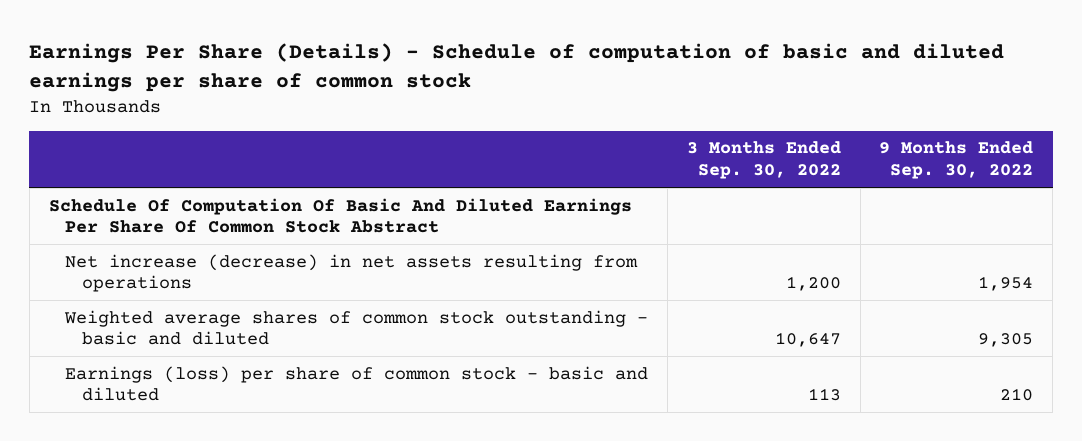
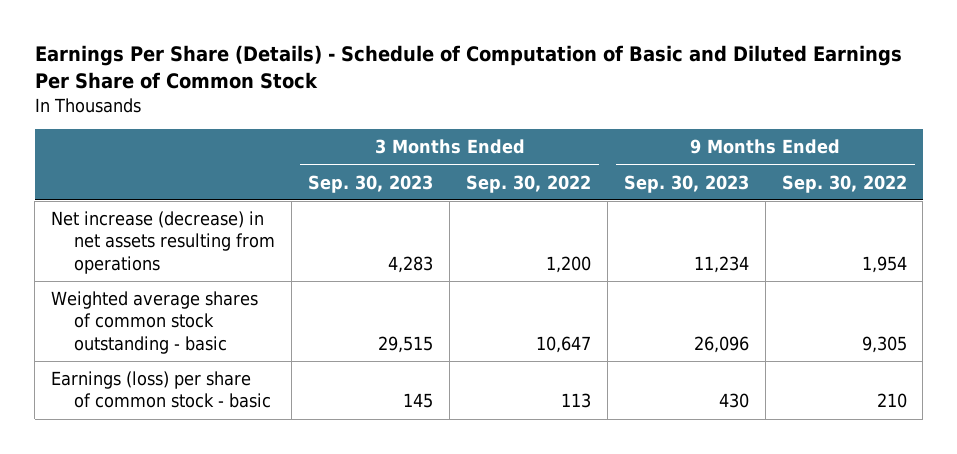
- Earnings Per Share (Details) - Schedule of computation of basic and diluted earnings per share of common stock
+ Earnings Per Share (Details) - Schedule of Computation of Basic and Diluted Earnings Per Share of Common Stock
- | 3 Months Ended Sep. 30, 2022 | 9 Months Ended Sep. 30, 2022
+ | 3 Months Ended Sep. 30, 2023 | 3 Months Ended Sep. 30, 2022 | 9 Months Ended Sep. 30, 2023 | 9 Months Ended Sep. 30, 2022
- Schedule Of Computation Of Basic And Diluted Earnings Per Share Of Common Stock Abstract
- Weighted average shares of common stock outstanding - basic and diluted | 10,647 | 9,305
- Earnings (loss) per share of common stock - basic and diluted | 113 | 210
+ Weighted average shares of common stock outstanding - basic | 29,515 | 10,647 | 26,096 | 9,305
+ Earnings (loss) per share of common stock - basic | 145 | 113 | 430 | 210

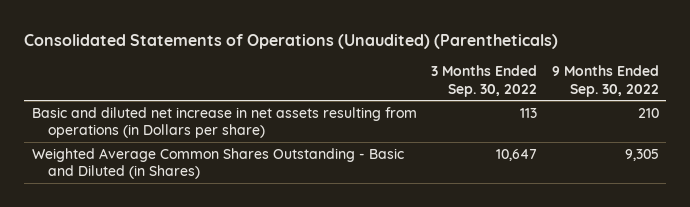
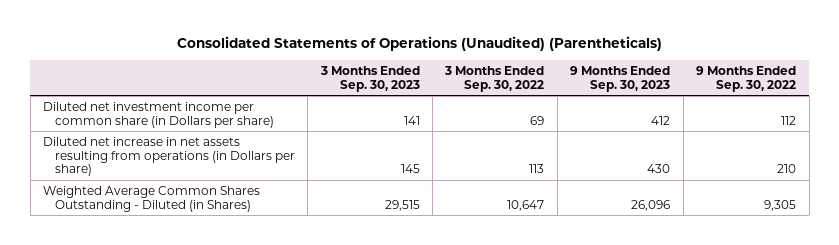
- | 3 Months Ended Sep. 30, 2022 | 9 Months Ended Sep. 30, 2022
+ | 3 Months Ended Sep. 30, 2023 | 3 Months Ended Sep. 30, 2022 | 9 Months Ended Sep. 30, 2023 | 9 Months Ended Sep. 30, 2022
- Basic and diluted net increase in net assets resulting from operations (in Dollars per share) | 113 | 210
- Weighted Average Common Shares Outstanding - Basic and Diluted (in Shares) | 10,647 | 9,305
+ Diluted net investment income per common share (in Dollars per share) | 141 | 69 | 412 | 112
+ Diluted net increase in net assets resulting from operations (in Dollars per share) | 145 | 113 | 430 | 210
+ Weighted Average Common Shares Outstanding - Diluted (in Shares) | 29,515 | 10,647 | 26,096 | 9,305

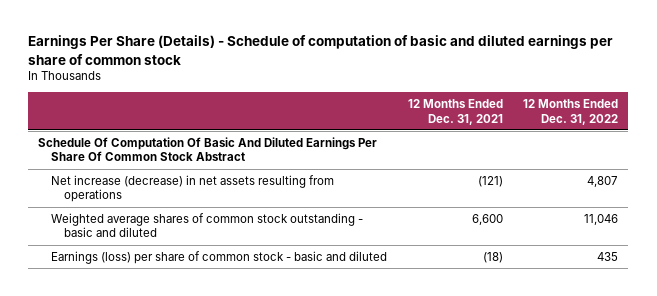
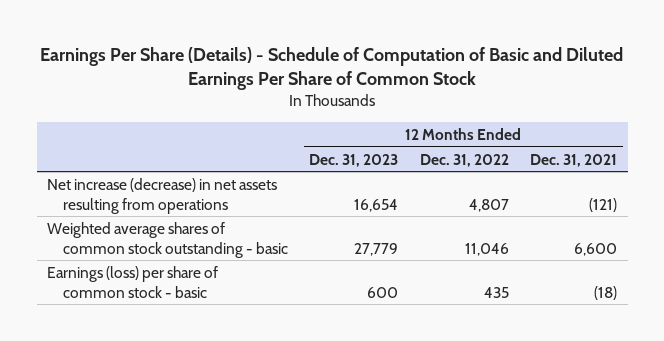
- Earnings Per Share (Details) - Schedule of computation of basic and diluted earnings per share of common stock
+ Earnings Per Share (Details) - Schedule of Computation of Basic and Diluted Earnings Per Share of Common Stock
- | 12 Months Ended Dec. 31, 2021 | 12 Months Ended Dec. 31, 2022
+ | 12 Months Ended Dec. 31, 2023 | 12 Months Ended Dec. 31, 2022 | 12 Months Ended Dec. 31, 2021
- Schedule Of Computation Of Basic And Diluted Earnings Per Share Of Common Stock Abstract
- Weighted average shares of common stock outstanding - basic and diluted | 6,600 | 11,046
- Earnings (loss) per share of common stock - basic and diluted | (18) | 435
+ Weighted average shares of common stock outstanding - basic | 27,779 | 11,046 | 6,600
+ Earnings (loss) per share of common stock - basic | 600 | 435 | (18)

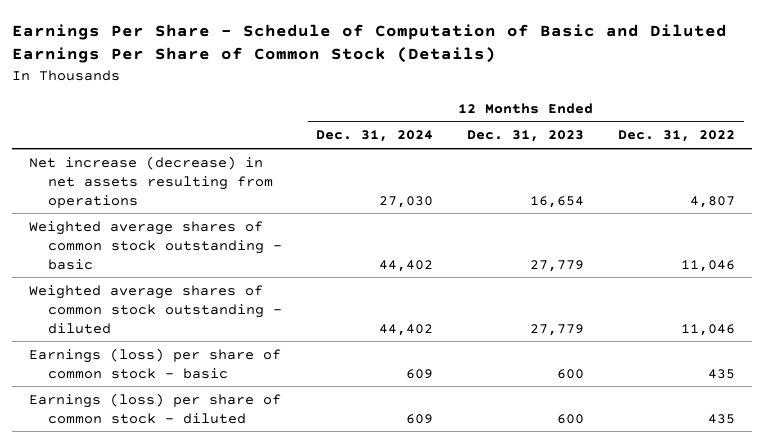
- Earnings Per Share (Details) - Schedule of Computation of Basic and Diluted Earnings Per Share of Common Stock
+ Earnings Per Share - Schedule of Computation of Basic and Diluted Earnings Per Share of Common Stock (Details)
- | 12 Months Ended Dec. 31, 2023 | 12 Months Ended Dec. 31, 2022 | 12 Months Ended Dec. 31, 2021
+ | 12 Months Ended Dec. 31, 2024 | 12 Months Ended Dec. 31, 2023 | 12 Months Ended Dec. 31, 2022
+ Weighted average shares of common stock outstanding - diluted | 44,402 | 27,779 | 11,046
+ Earnings (loss) per share of common stock - diluted | 609 | 600 | 435

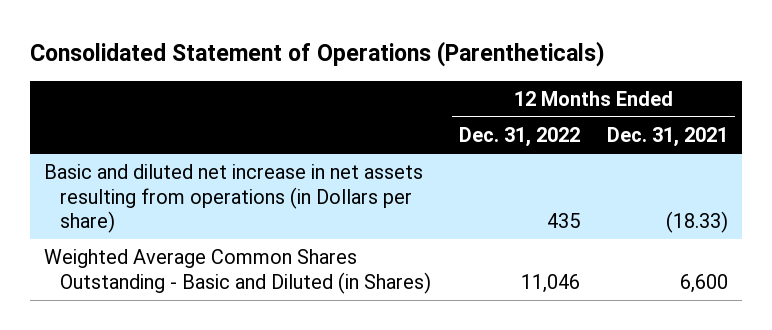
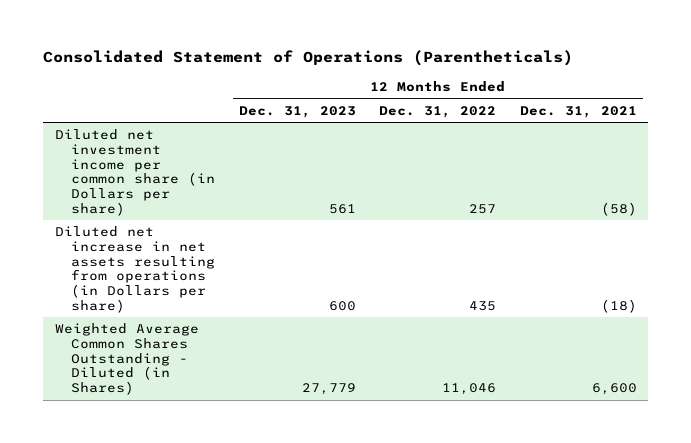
- | 12 Months Ended Dec. 31, 2022 | 12 Months Ended Dec. 31, 2021
+ | 12 Months Ended Dec. 31, 2023 | 12 Months Ended Dec. 31, 2022 | 12 Months Ended Dec. 31, 2021
- Basic and diluted net increase in net assets resulting from operations (in Dollars per share) | 435 | (18.33)
- Weighted Average Common Shares Outstanding - Basic and Diluted (in Shares) | 11,046 | 6,600
+ Diluted net investment income per common share (in Dollars per share) | 561 | 257 | (58)
+ Diluted net increase in net assets resulting from operations (in Dollars per share) | 600 | 435 | (18)
+ Weighted Average Common Shares Outstanding - Diluted (in Shares) | 27,779 | 11,046 | 6,600

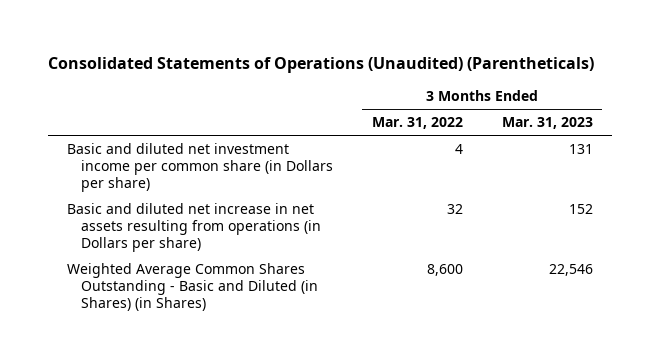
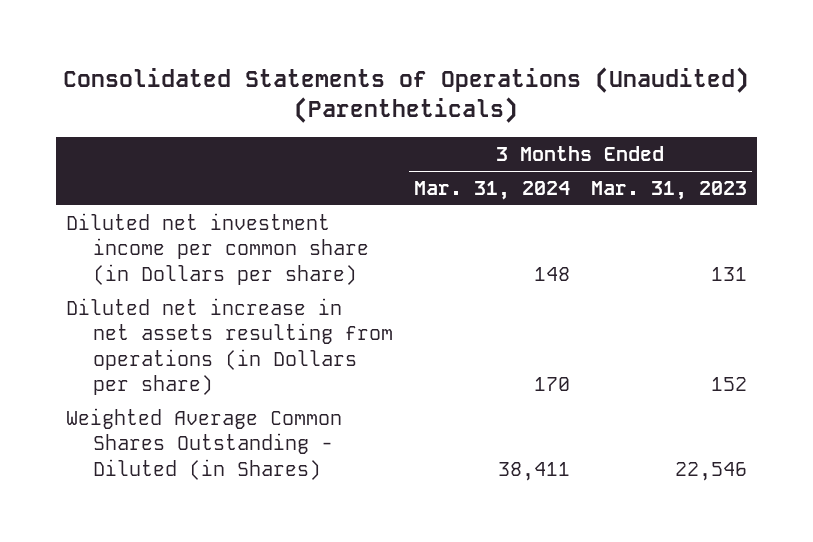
- | 3 Months Ended Mar. 31, 2022 | 3 Months Ended Mar. 31, 2023
+ | 3 Months Ended Mar. 31, 2024 | 3 Months Ended Mar. 31, 2023
- Basic and diluted net investment income per common share (in Dollars per share) | 4 | 131
- Basic and diluted net increase in net assets resulting from operations (in Dollars per share) | 32 | 152
- Weighted Average Common Shares Outstanding - Basic and Diluted (in Shares) (in Shares) | 8,600 | 22,546
+ Diluted net investment income per common share (in Dollars per share) | 148 | 131
+ Diluted net increase in net assets resulting from operations (in Dollars per share) | 170 | 152
+ Weighted Average Common Shares Outstanding - Diluted (in Shares) | 38,411 | 22,546

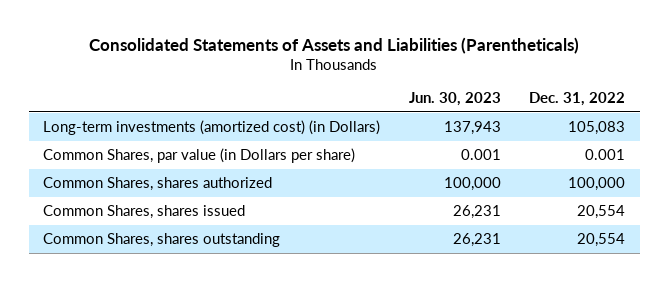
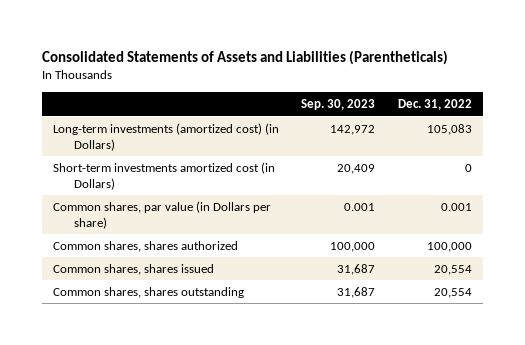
- | Jun. 30, 2023 | Dec. 31, 2022
+ | Sep. 30, 2023 | Dec. 31, 2022
- Common Shares, par value (in Dollars per share) | 0.001 | 0.001
- Common Shares, shares authorized | 100,000 | 100,000
- Common Shares, shares issued | 26,231 | 20,554
- Common Shares, shares outstanding | 26,231 | 20,554
+ Short-term investments amortized cost (in Dollars) | 20,409 | 0
+ Common shares, par value (in Dollars per share) | 0.001 | 0.001
+ Common shares, shares authorized | 100,000 | 100,000
+ Common shares, shares issued | 31,687 | 20,554
+ Common shares, shares outstanding | 31,687 | 20,554

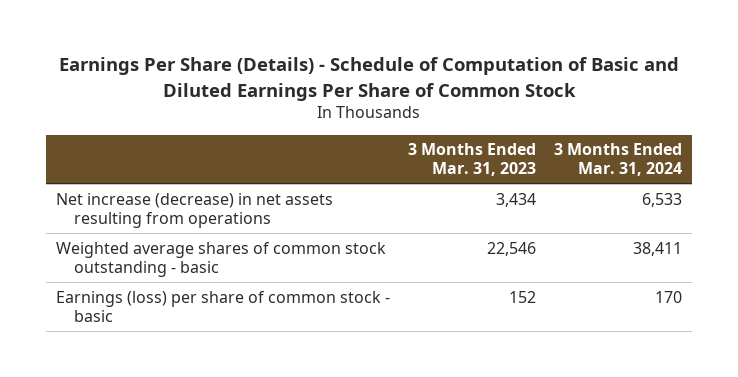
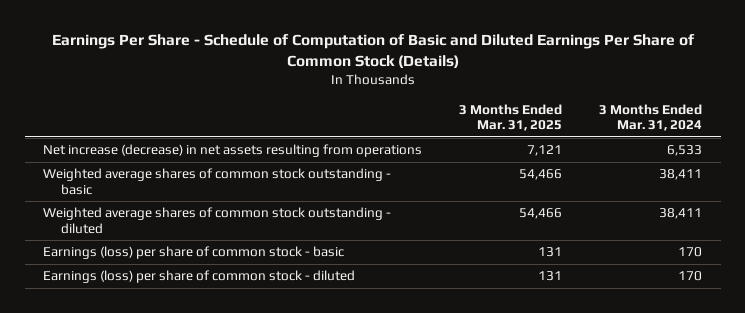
- Earnings Per Share (Details) - Schedule of Computation of Basic and Diluted Earnings Per Share of Common Stock
+ Earnings Per Share - Schedule of Computation of Basic and Diluted Earnings Per Share of Common Stock (Details)
- | 3 Months Ended Mar. 31, 2023 | 3 Months Ended Mar. 31, 2024
+ | 3 Months Ended Mar. 31, 2025 | 3 Months Ended Mar. 31, 2024
+ Weighted average shares of common stock outstanding - diluted | 54,466 | 38,411
+ Earnings (loss) per share of common stock - diluted | 131 | 170

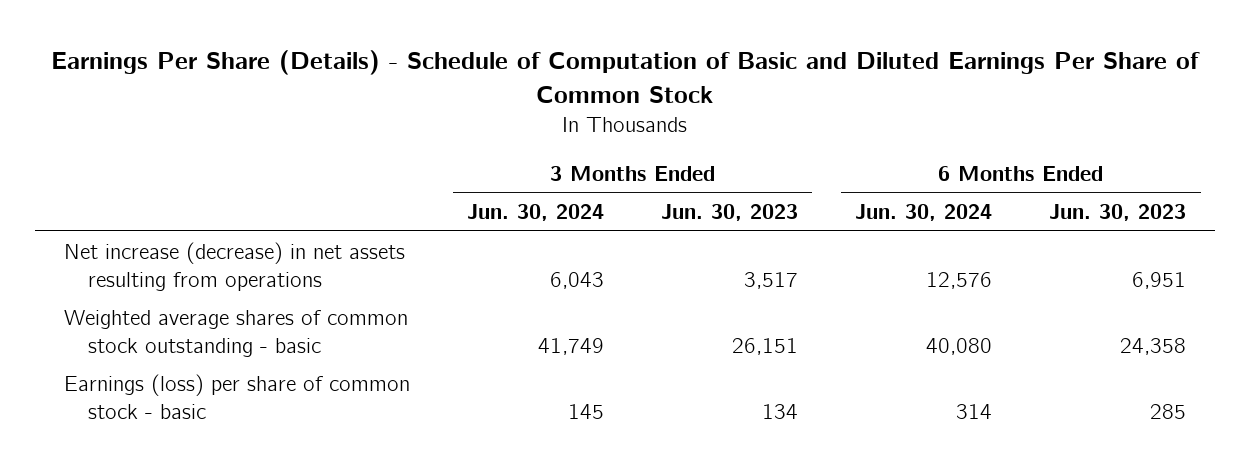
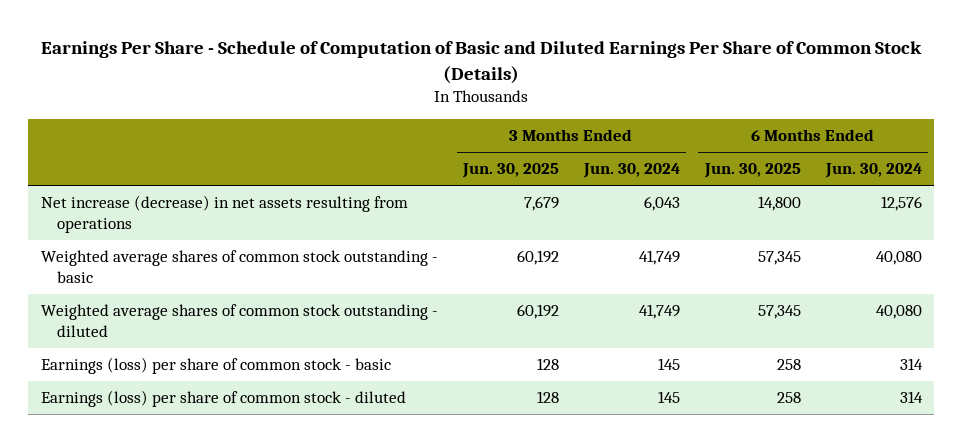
- Earnings Per Share (Details) - Schedule of Computation of Basic and Diluted Earnings Per Share of Common Stock
+ Earnings Per Share - Schedule of Computation of Basic and Diluted Earnings Per Share of Common Stock (Details)
- | 3 Months Ended Jun. 30, 2024 | 3 Months Ended Jun. 30, 2023 | 6 Months Ended Jun. 30, 2024 | 6 Months Ended Jun. 30, 2023
+ | 3 Months Ended Jun. 30, 2025 | 3 Months Ended Jun. 30, 2024 | 6 Months Ended Jun. 30, 2025 | 6 Months Ended Jun. 30, 2024
+ Weighted average shares of common stock outstanding - diluted | 60,192 | 41,749 | 57,345 | 40,080
+ Earnings (loss) per share of common stock - diluted | 128 | 145 | 258 | 314

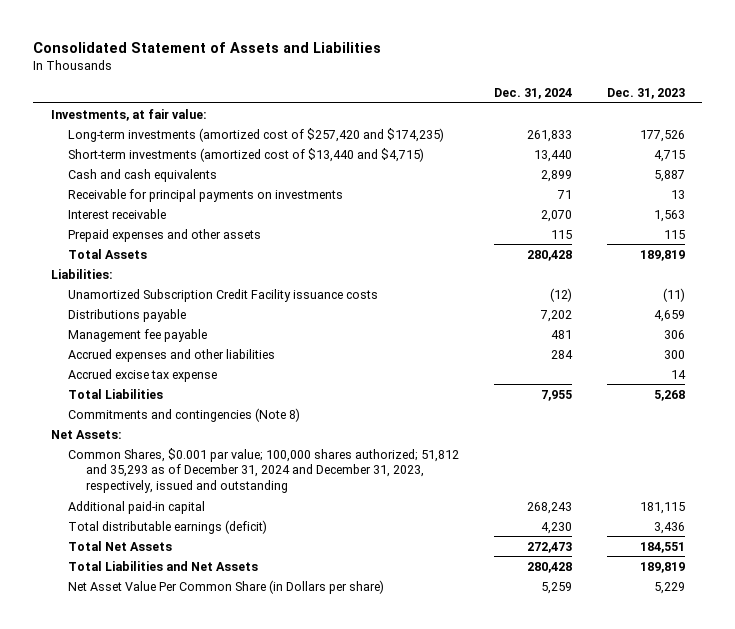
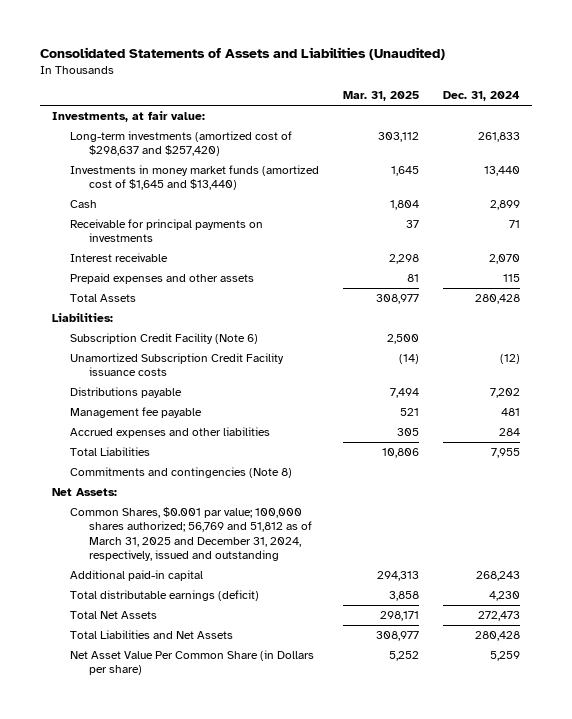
- Consolidated Statement of Assets and Liabilities
+ Consolidated Statements of Assets and Liabilities (Unaudited)
- | Dec. 31, 2024 | Dec. 31, 2023
+ | Mar. 31, 2025 | Dec. 31, 2024
- Long-term investments (amortized cost of $257,420 and $174,235) | 261,833 | 177,526
- Short-term investments (amortized cost of $13,440 and $4,715) | 13,440 | 4,715
- Cash and cash equivalents | 2,899 | 5,887
+ Long-term investments (amortized cost of $298,637 and $257,420) | 303,112 | 261,833
+ Investments in money market funds (amortized cost of $1,645 and $13,440) | 1,645 | 13,440
+ Cash | 1,804 | 2,899
+ Subscription Credit Facility (Note 6) | 2,500 |
- Accrued excise tax expense | | 14
- Common Shares, $0.001 par value; 100,000 shares authorized; 51,812 and 35,293 as of December 31, 2024 and December 31, 2023, respectively, issued and outstanding
+ Common Shares, $0.001 par value; 100,000 shares authorized; 56,769 and 51,812 as of March 31, 2025 and December 31, 2024, respectively, issued and outstanding

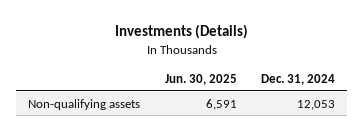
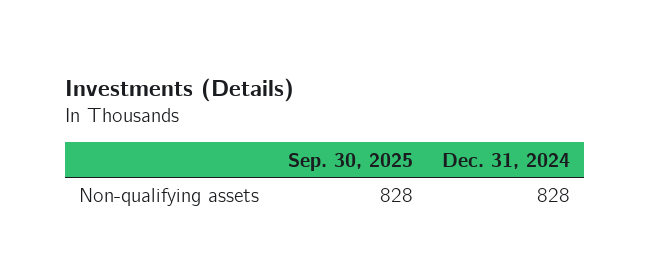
- | Jun. 30, 2025 | Dec. 31, 2024
+ | Sep. 30, 2025 | Dec. 31, 2024
- Non-qualifying assets | 6,591 | 12,053
+ Non-qualifying assets | 828 | 828

